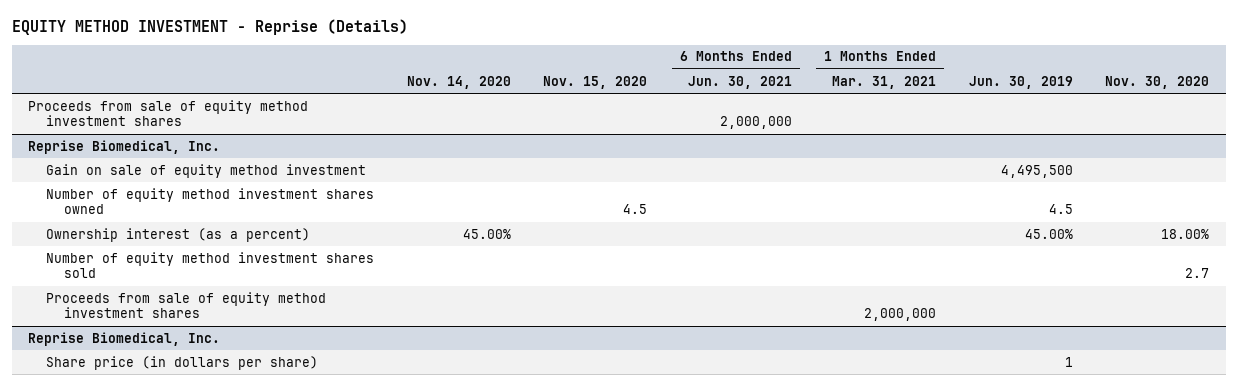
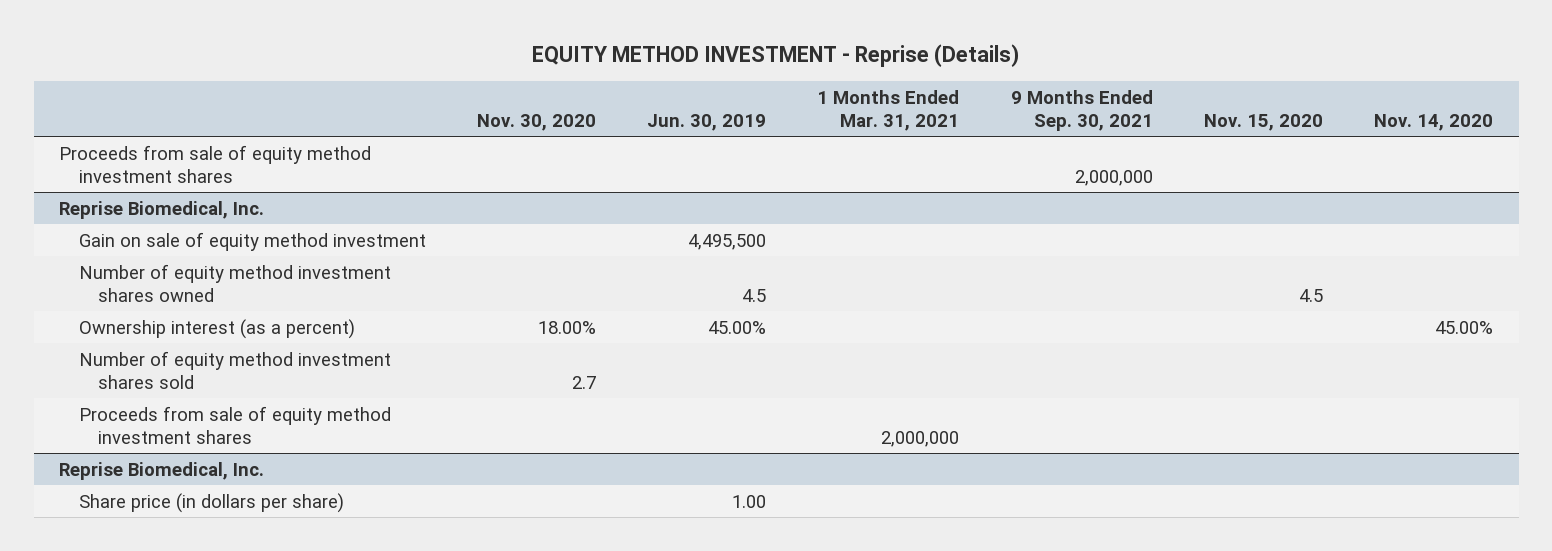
- | Nov. 14, 2020 | Nov. 15, 2020 | 6 Months Ended Jun. 30, 2021 | 1 Months Ended Mar. 31, 2021 | Jun. 30, 2019 | Nov. 30, 2020
+ | Nov. 30, 2020 | Jun. 30, 2019 | 1 Months Ended Mar. 31, 2021 | 9 Months Ended Sep. 30, 2021 | Nov. 15, 2020 | Nov. 14, 2020
@ Reprise Biomedical, Inc.
- Share price (in dollars per share) | | | | | 1 |
+ Share price (in dollars per share) | | 1.00 | | | |

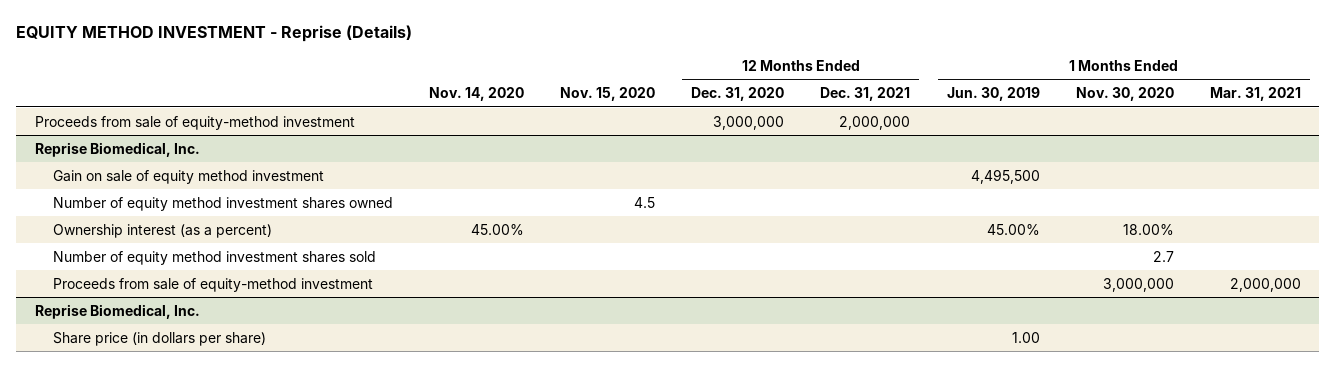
- | Nov. 30, 2020 | Jun. 30, 2019 | 1 Months Ended Mar. 31, 2021 | 9 Months Ended Sep. 30, 2021 | Nov. 15, 2020 | Nov. 14, 2020
+ | Nov. 14, 2020 | Nov. 15, 2020 | 12 Months Ended Dec. 31, 2020 | 12 Months Ended Dec. 31, 2021 | 1 Months Ended Jun. 30, 2019 | 1 Months Ended Nov. 30, 2020 | 1 Months Ended Mar. 31, 2021
- Proceeds from sale of equity method investment shares | | | | 2,000,000 | |
+ Proceeds from sale of equity-method investment | | | 3,000,000 | 2,000,000 | | |
@ Reprise Biomedical, Inc.
- Proceeds from sale of equity method investment shares | | | 2,000,000 | | |
+ Proceeds from sale of equity-method investment | | | | | | 3,000,000 | 2,000,000

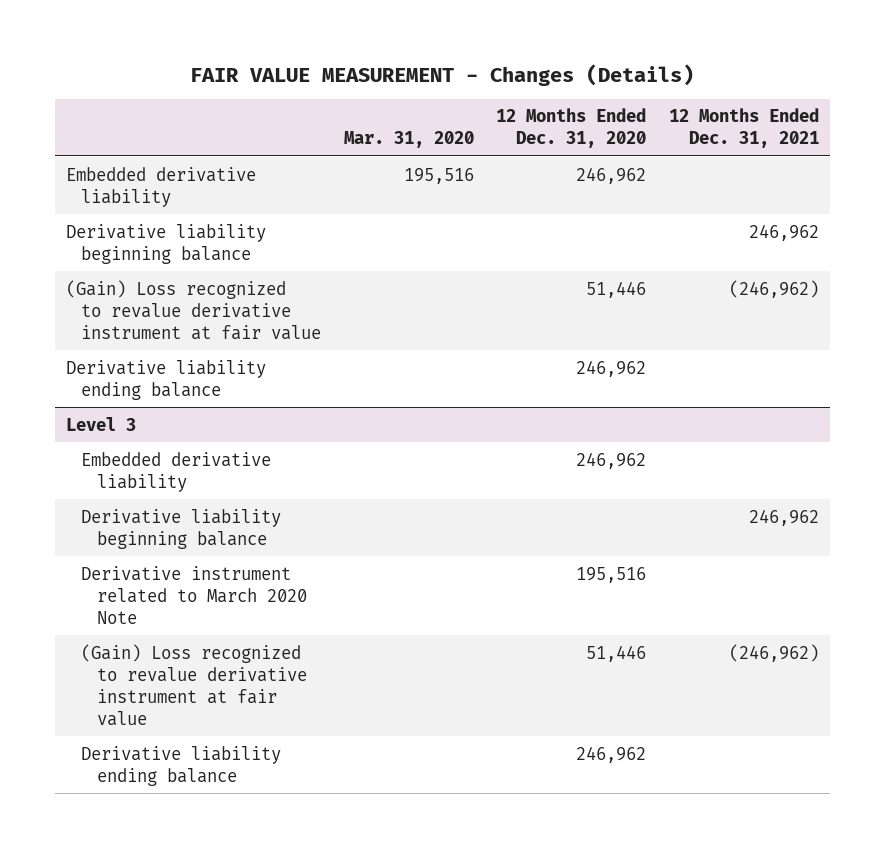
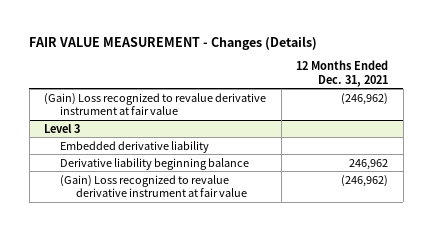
- | Mar. 31, 2020 | 12 Months Ended Dec. 31, 2020 | 12 Months Ended Dec. 31, 2021
+ | 12 Months Ended Dec. 31, 2021
- Embedded derivative liability | 195,516 | 246,962 |
- Derivative liability beginning balance | | | 246,962
- Derivative liability ending balance | | 246,962 |
@ Level 3
- Derivative instrument related to March 2020 Note | | 195,516 |
- Derivative liability ending balance | | 246,962 |

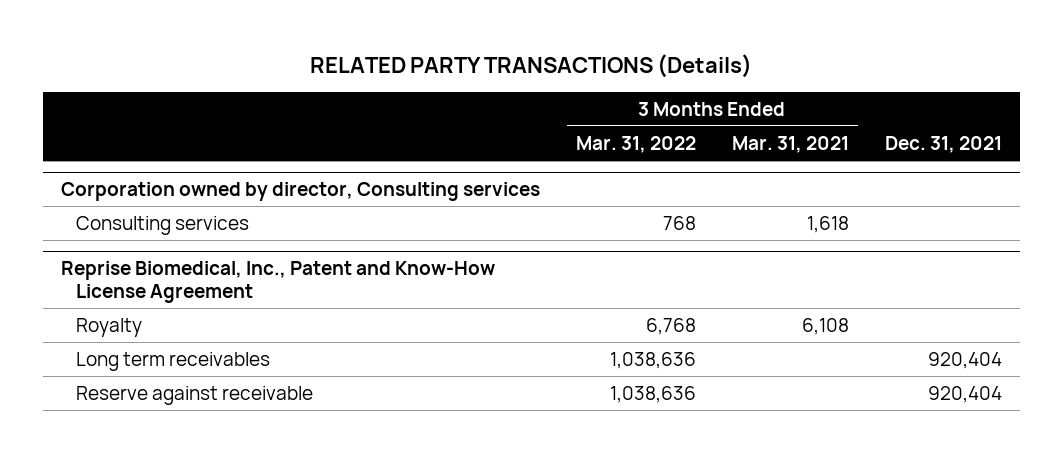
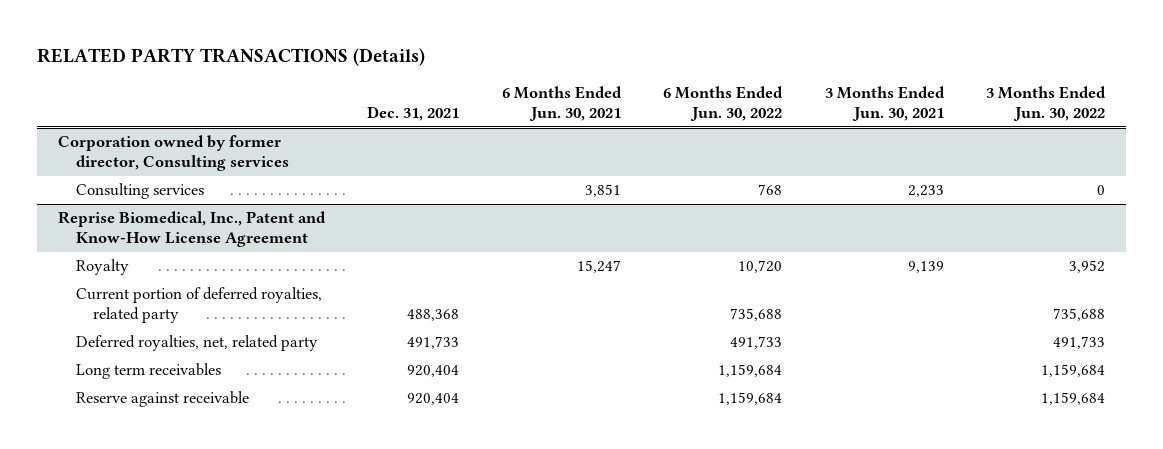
- | 3 Months Ended Mar. 31, 2022 | 3 Months Ended Mar. 31, 2021 | Dec. 31, 2021
+ | Dec. 31, 2021 | 6 Months Ended Jun. 30, 2021 | 6 Months Ended Jun. 30, 2022 | 3 Months Ended Jun. 30, 2021 | 3 Months Ended Jun. 30, 2022
- Corporation owned by director, Consulting services
+ Corporation owned by former director, Consulting services
@ Reprise Biomedical, Inc., Patent and Know-How License Agreement
+ Current portion of deferred royalties, related party | 488,368 | | 735,688 | | 735,688
+ Deferred royalties, net, related party | 491,733 | | 491,733 | | 491,733

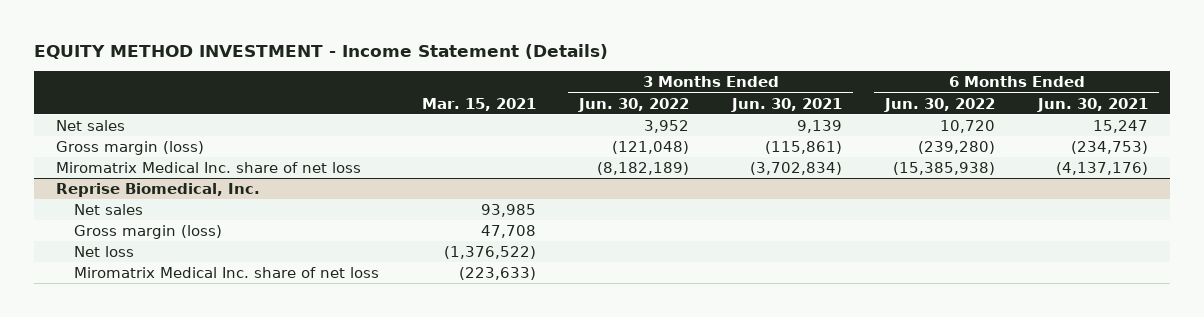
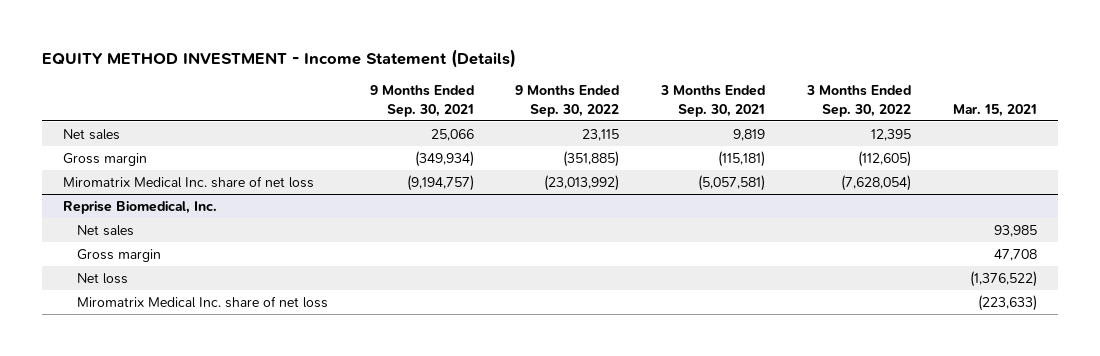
- | Mar. 15, 2021 | 3 Months Ended Jun. 30, 2022 | 3 Months Ended Jun. 30, 2021 | 6 Months Ended Jun. 30, 2022 | 6 Months Ended Jun. 30, 2021
+ | 9 Months Ended Sep. 30, 2021 | 9 Months Ended Sep. 30, 2022 | 3 Months Ended Sep. 30, 2021 | 3 Months Ended Sep. 30, 2022 | Mar. 15, 2021
- Gross margin (loss) | | (121,048) | (115,861) | (239,280) | (234,753)
+ Gross margin | (349,934) | (351,885) | (115,181) | (112,605) |
@ Reprise Biomedical, Inc.
- Gross margin (loss) | 47,708 | | | |
+ Gross margin | | | | | 47,708

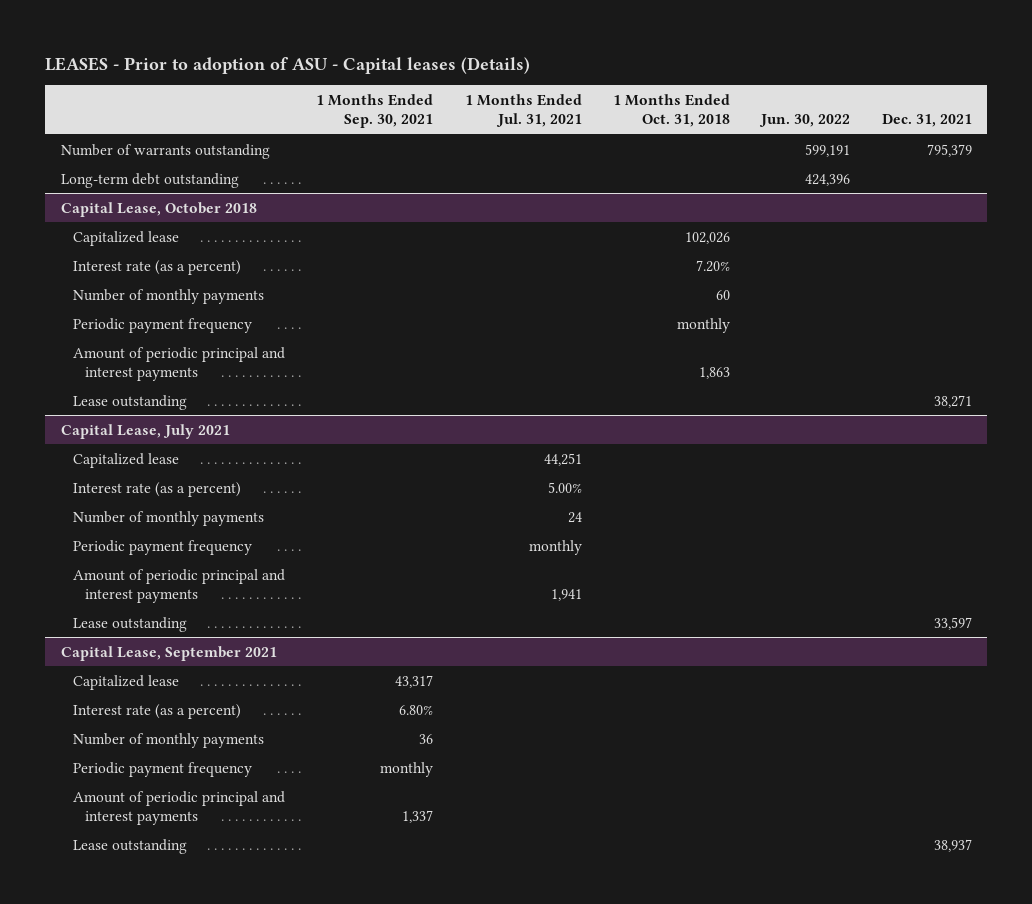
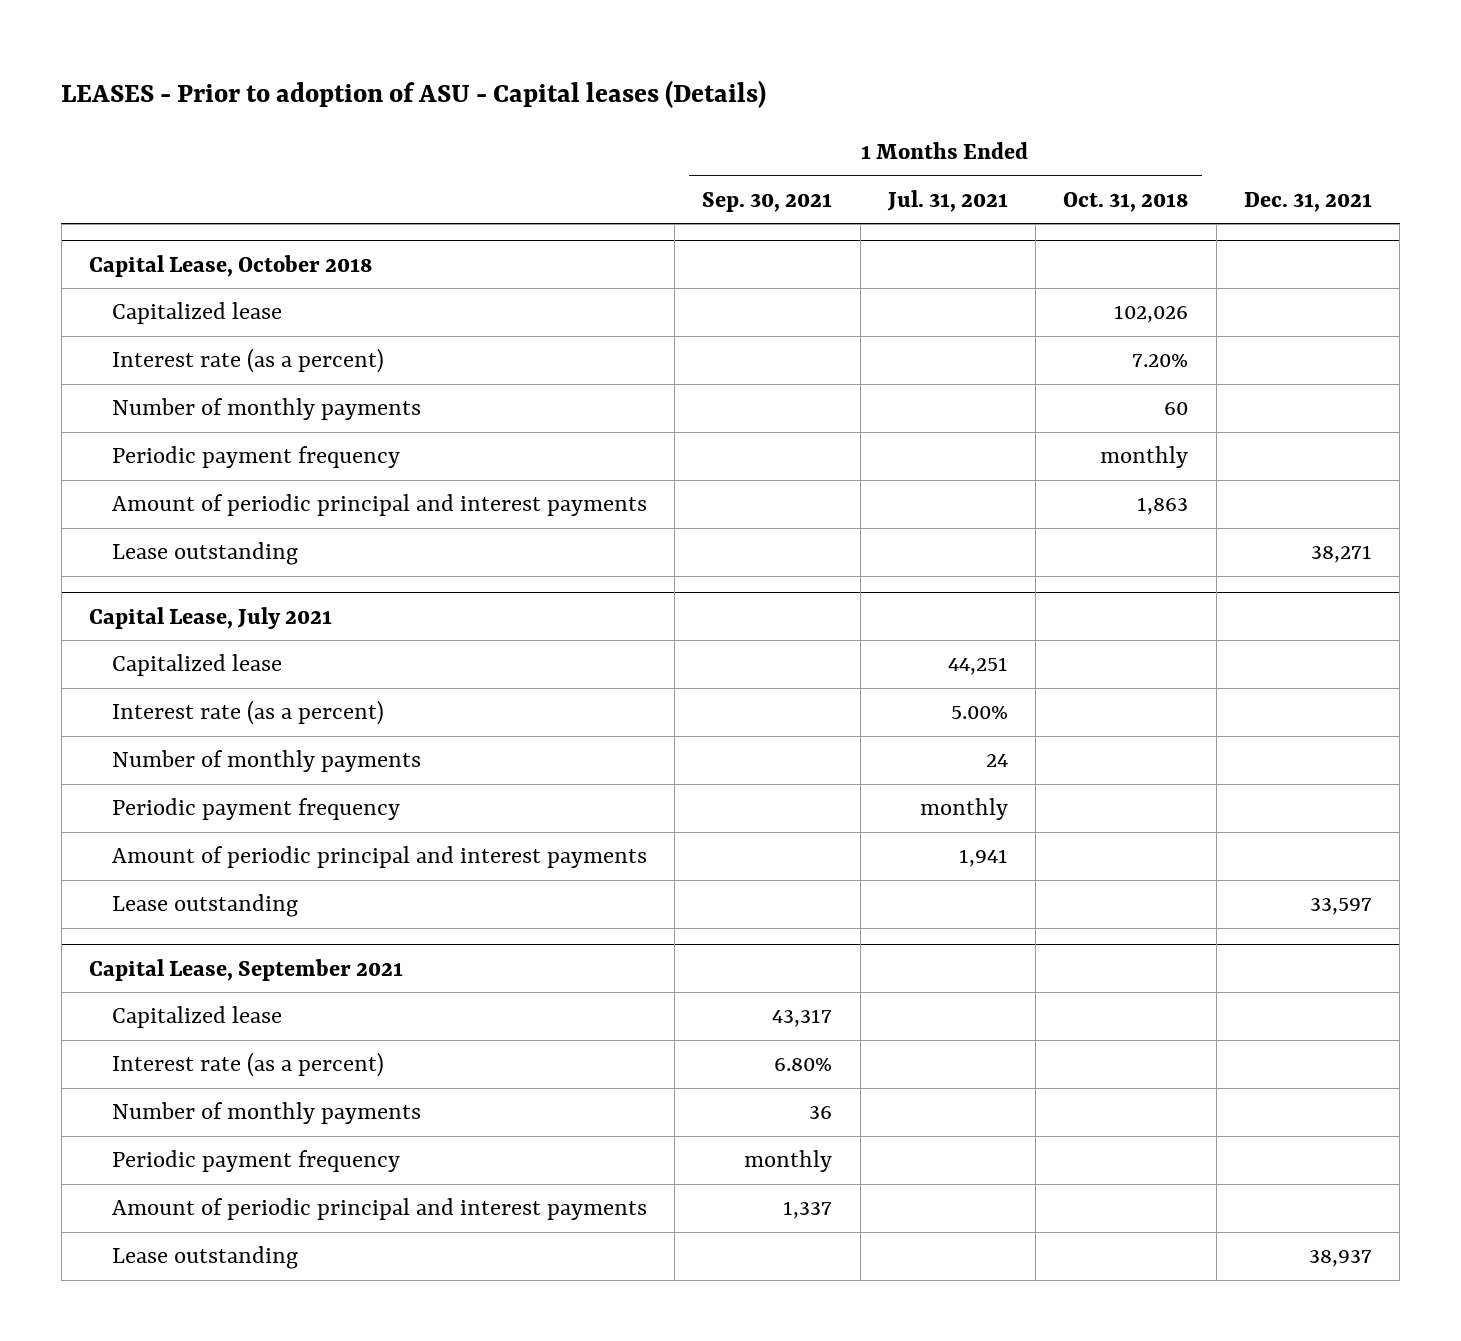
- | 1 Months Ended Sep. 30, 2021 | 1 Months Ended Jul. 31, 2021 | 1 Months Ended Oct. 31, 2018 | Jun. 30, 2022 | Dec. 31, 2021
+ | 1 Months Ended Sep. 30, 2021 | 1 Months Ended Jul. 31, 2021 | 1 Months Ended Oct. 31, 2018 | Dec. 31, 2021
- Number of warrants outstanding | | | | 599,191 | 795,379
- Long-term debt outstanding | | | | 424,396 |

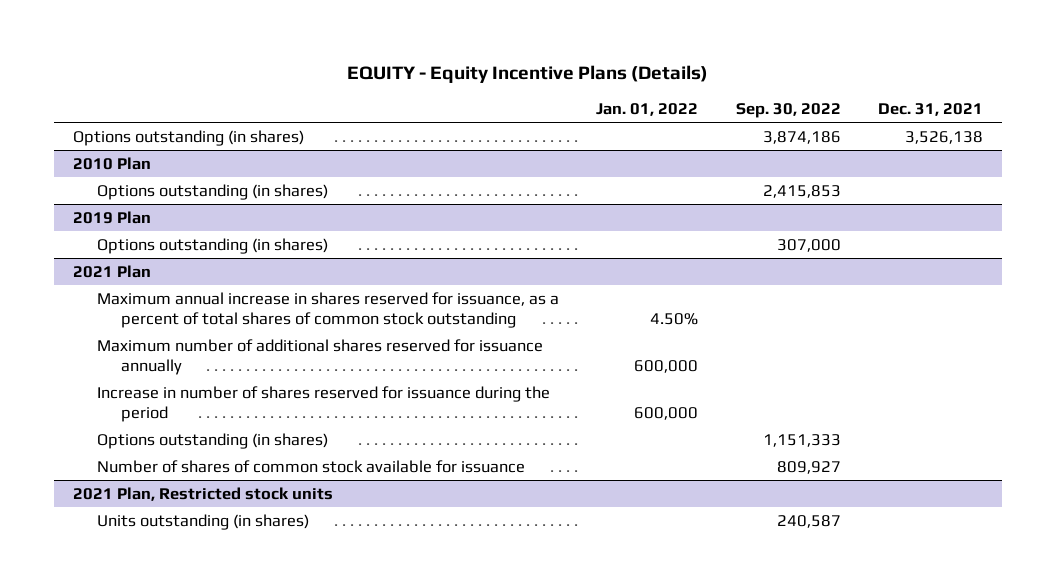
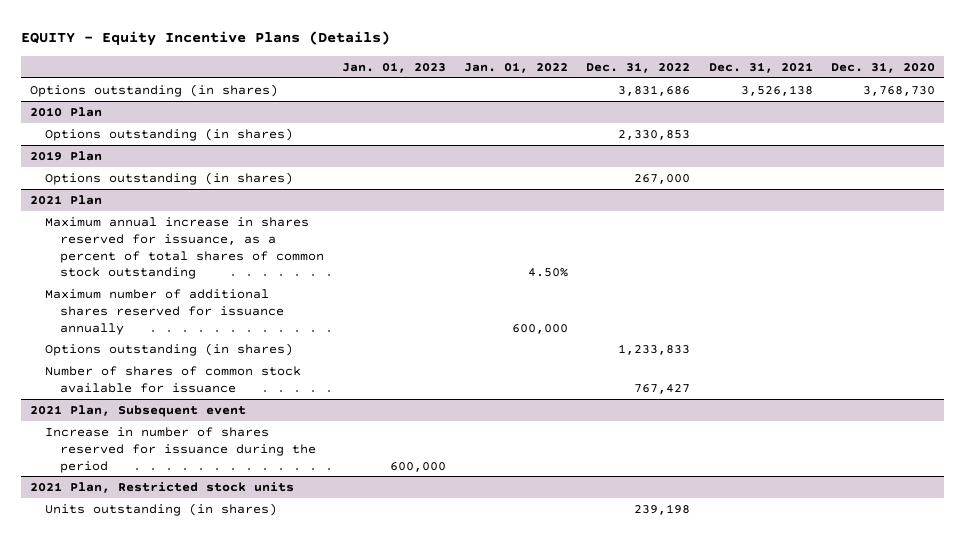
- | Jan. 01, 2022 | Sep. 30, 2022 | Dec. 31, 2021
+ | Jan. 01, 2023 | Jan. 01, 2022 | Dec. 31, 2022 | Dec. 31, 2021 | Dec. 31, 2020
@ 2021 Plan
- Increase in number of shares reserved for issuance during the period | 600,000 | |
+ 2021 Plan, Subsequent event
+ Increase in number of shares reserved for issuance during the period | 600,000 | | | |

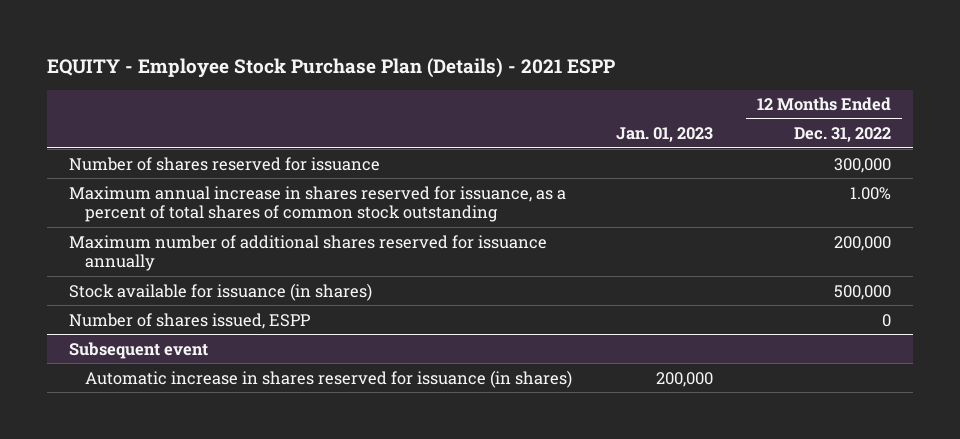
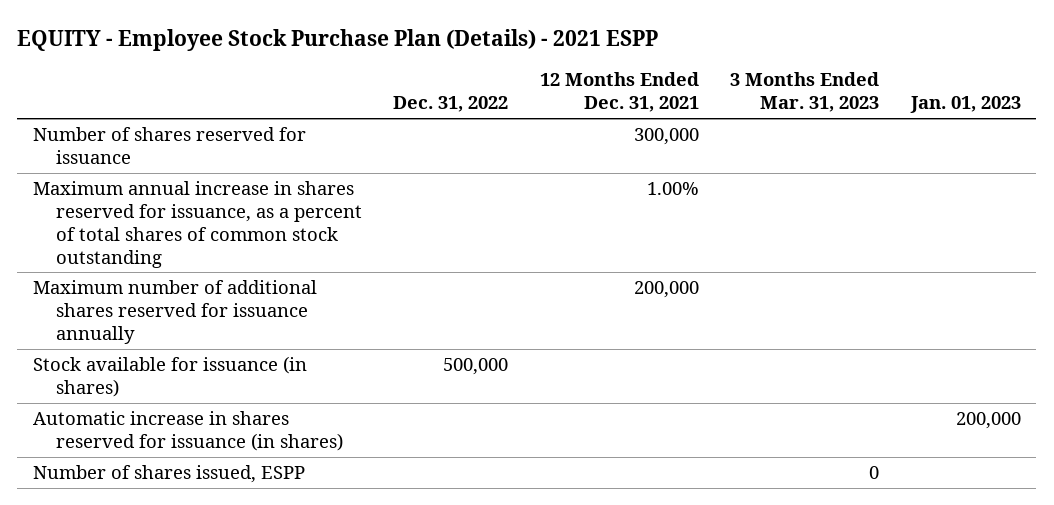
- | Jan. 01, 2023 | 12 Months Ended Dec. 31, 2022
+ | Dec. 31, 2022 | 12 Months Ended Dec. 31, 2021 | 3 Months Ended Mar. 31, 2023 | Jan. 01, 2023
+ Automatic increase in shares reserved for issuance (in shares) | | | | 200,000
- Subsequent event
- Automatic increase in shares reserved for issuance (in shares) | 200,000 |

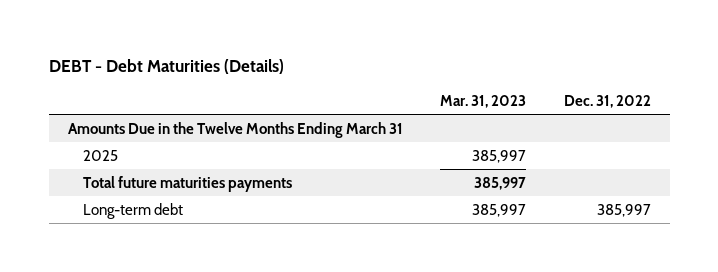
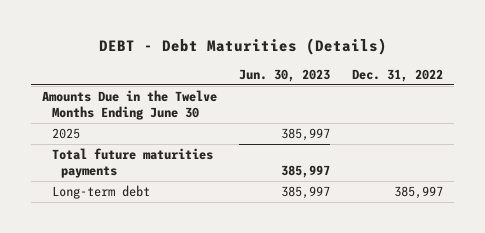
- | Mar. 31, 2023 | Dec. 31, 2022
+ | Jun. 30, 2023 | Dec. 31, 2022
- Amounts Due in the Twelve Months Ending March 31
+ Amounts Due in the Twelve Months Ending June 30

